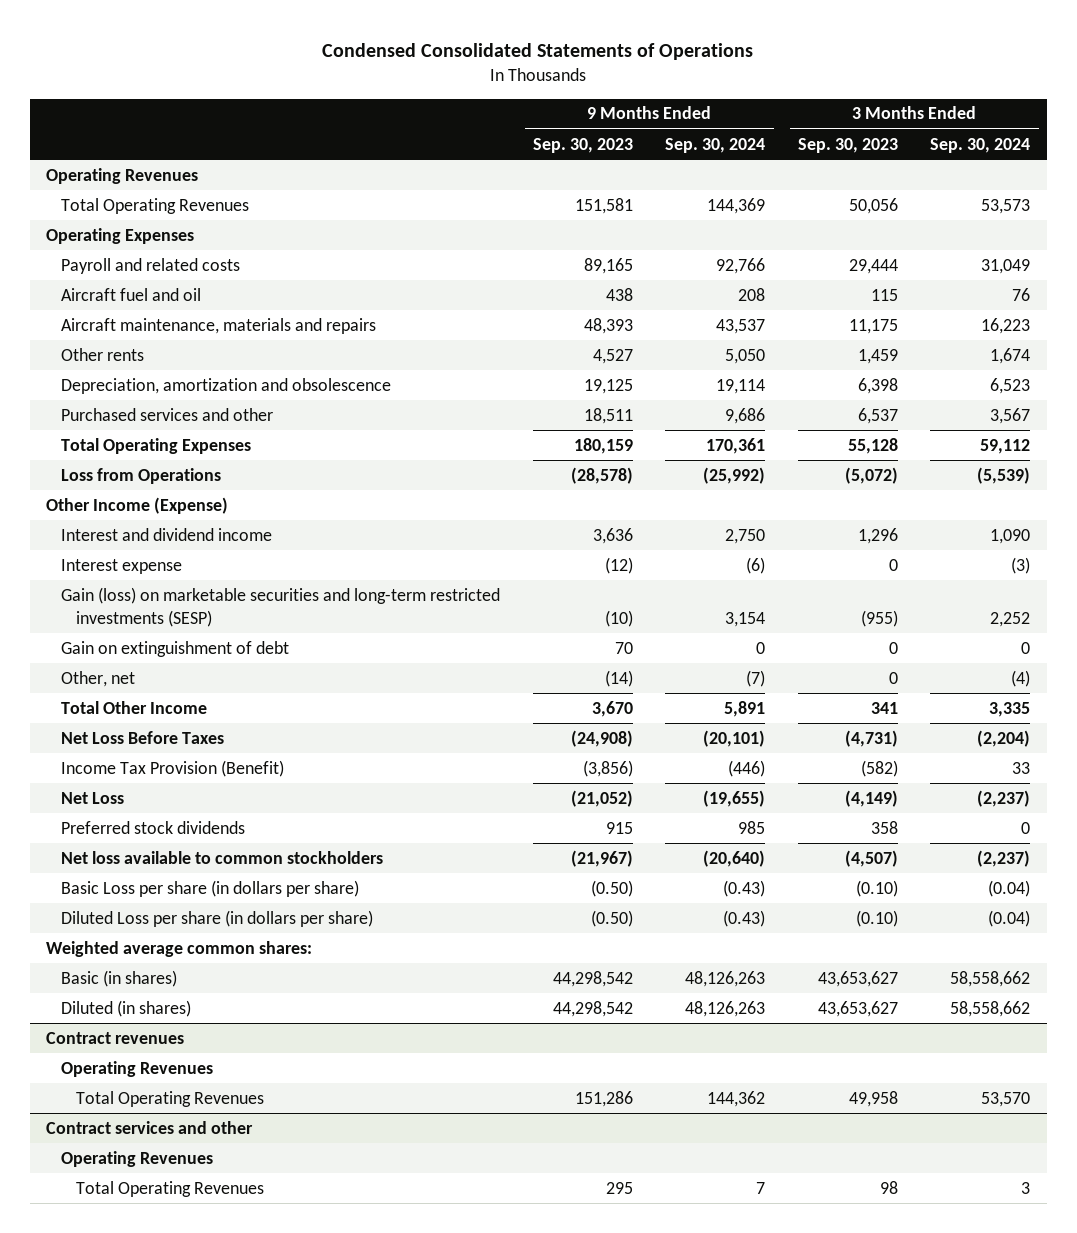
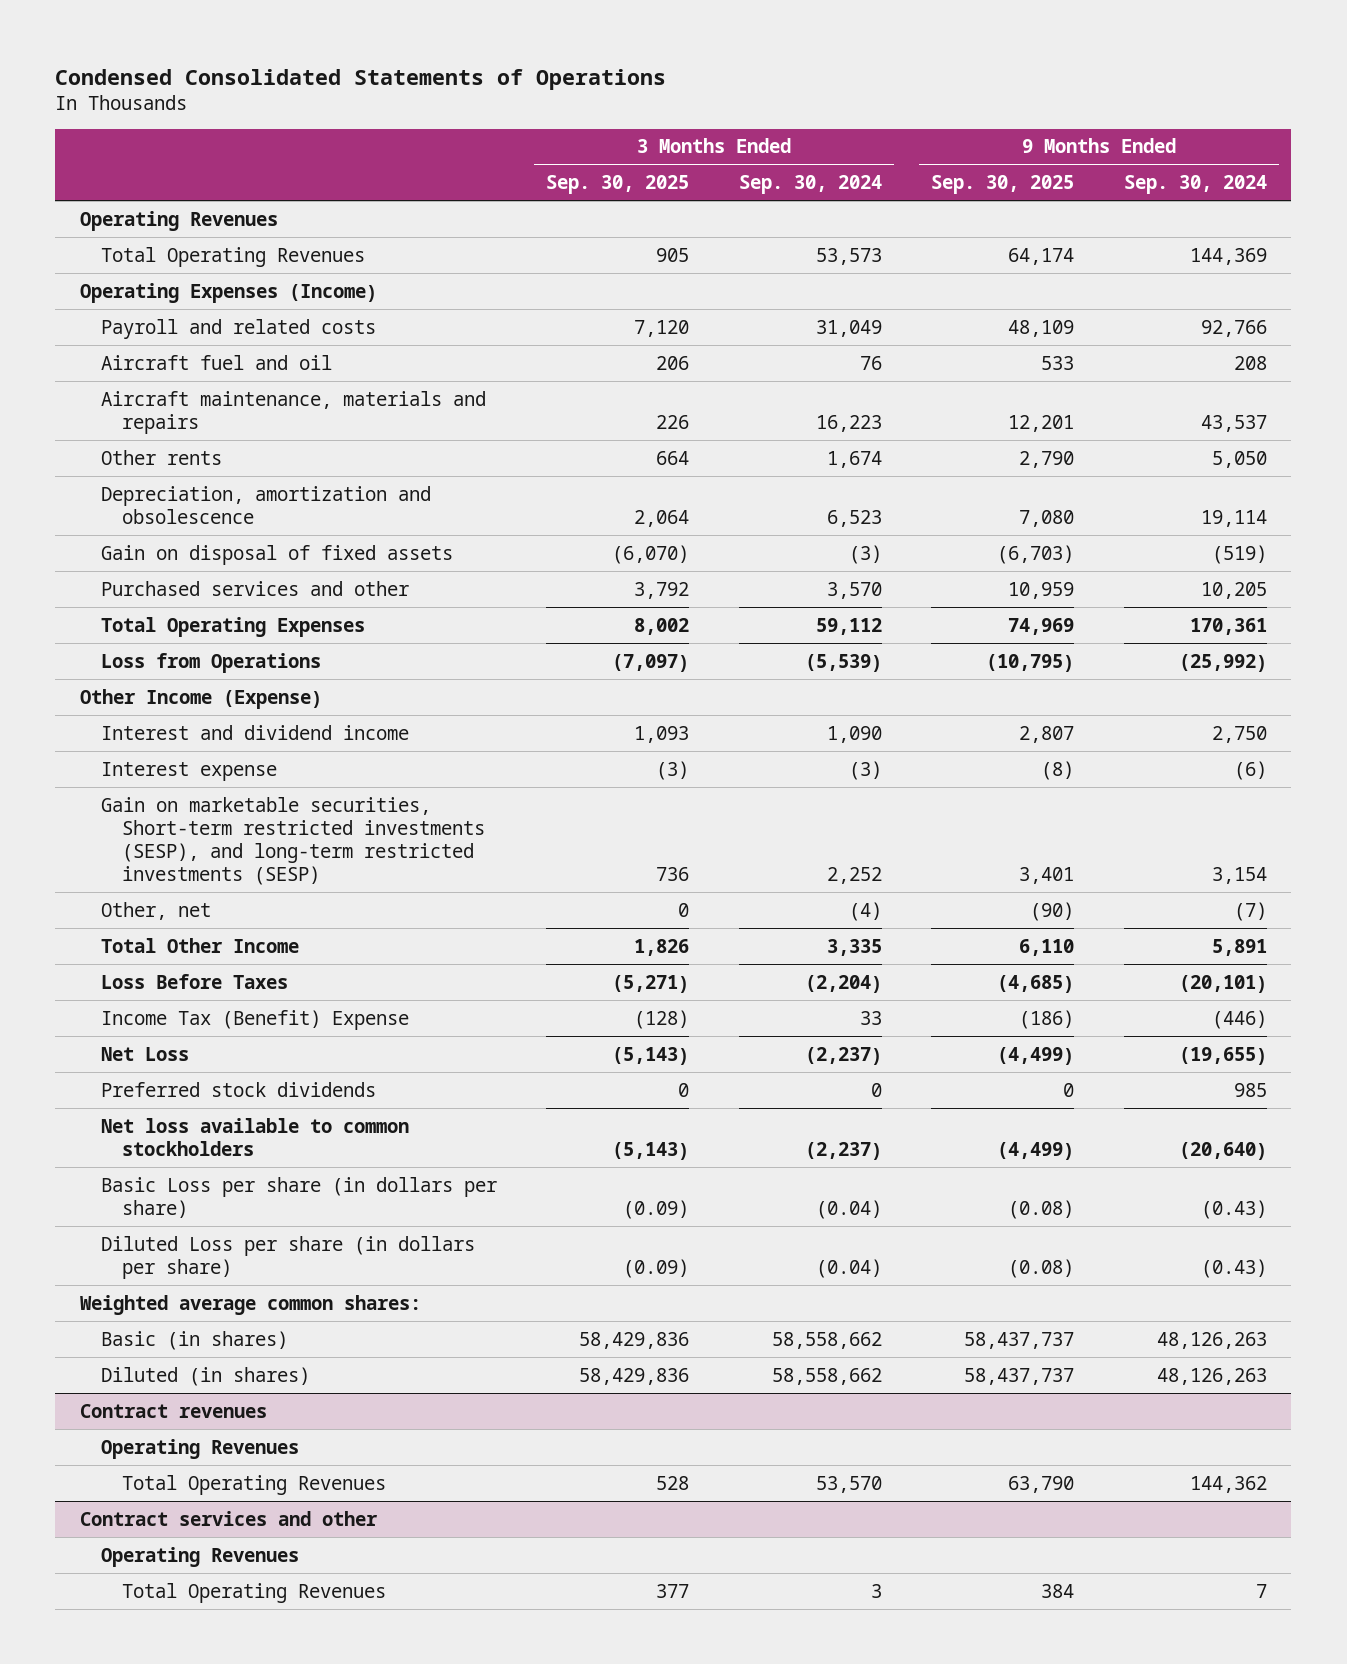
- | 9 Months Ended Sep. 30, 2023 | 9 Months Ended Sep. 30, 2024 | 3 Months Ended Sep. 30, 2023 | 3 Months Ended Sep. 30, 2024
+ | 3 Months Ended Sep. 30, 2025 | 3 Months Ended Sep. 30, 2024 | 9 Months Ended Sep. 30, 2025 | 9 Months Ended Sep. 30, 2024
- Operating Expenses
+ Operating Expenses (Income)
- Purchased services and other | 18,511 | 9,686 | 6,537 | 3,567
+ Gain on disposal of fixed assets | (6,070) | (3) | (6,703) | (519)
+ Purchased services and other | 3,792 | 3,570 | 10,959 | 10,205
- Gain (loss) on marketable securities and long-term restricted investments (SESP) | (10) | 3,154 | (955) | 2,252
- Gain on extinguishment of debt | 70 | 0 | 0 | 0
+ Gain on marketable securities, Short-term restricted investments (SESP), and long-term restricted investments (SESP) | 736 | 2,252 | 3,401 | 3,154
- Net Loss Before Taxes | (24,908) | (20,101) | (4,731) | (2,204)
- Income Tax Provision (Benefit) | (3,856) | (446) | (582) | 33
+ Loss Before Taxes | (5,271) | (2,204) | (4,685) | (20,101)
+ Income Tax (Benefit) Expense | (128) | 33 | (186) | (446)

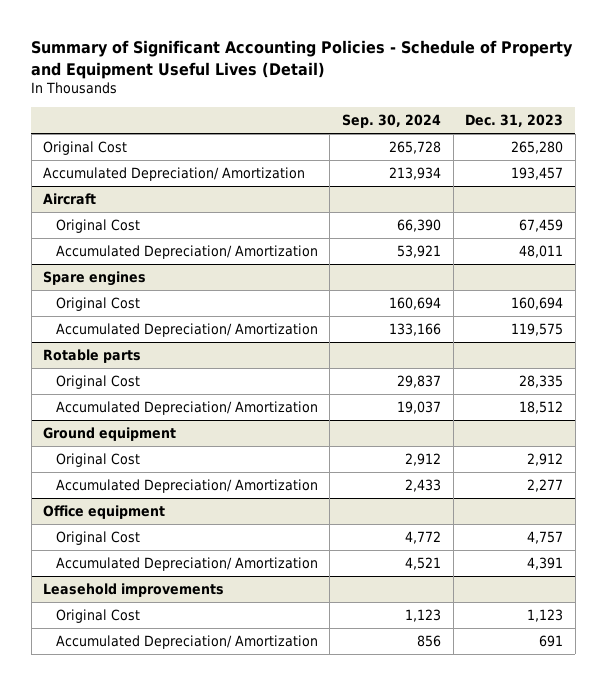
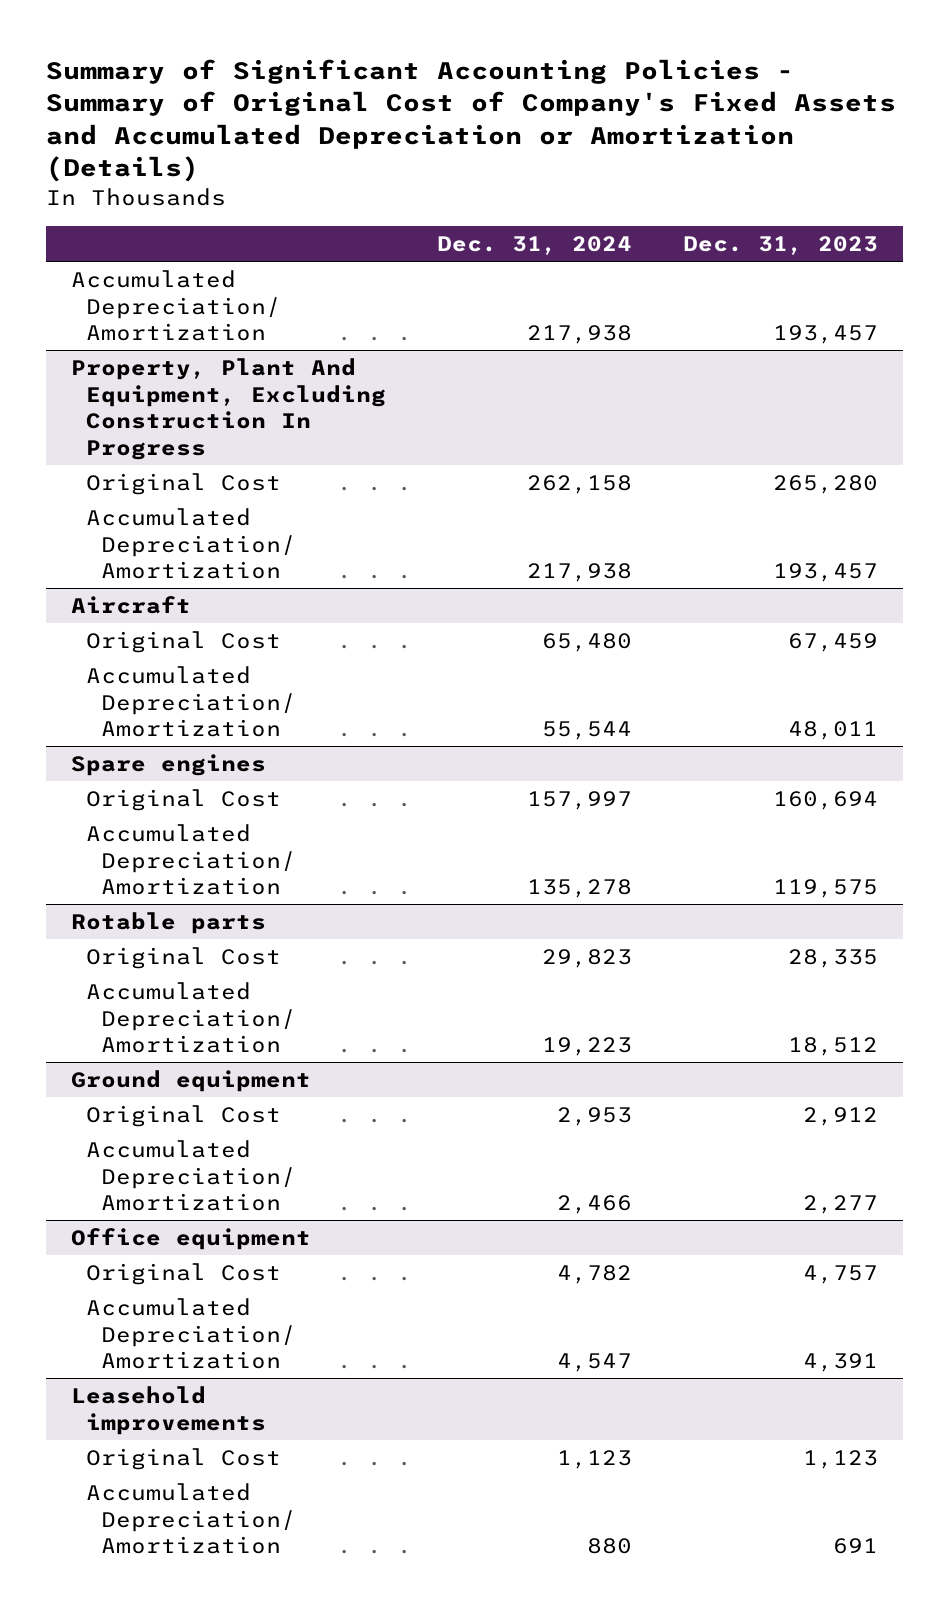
- Summary of Significant Accounting Policies - Schedule of Property and Equipment Useful Lives (Detail)
+ Summary of Significant Accounting Policies - Summary of Original Cost of Company's Fixed Assets and Accumulated Depreciation or Amortization (Details)
- | Sep. 30, 2024 | Dec. 31, 2023
+ | Dec. 31, 2024 | Dec. 31, 2023
+ Accumulated Depreciation/ Amortization | 217,938 | 193,457
+ Property, Plant And Equipment, Excluding Construction In Progress

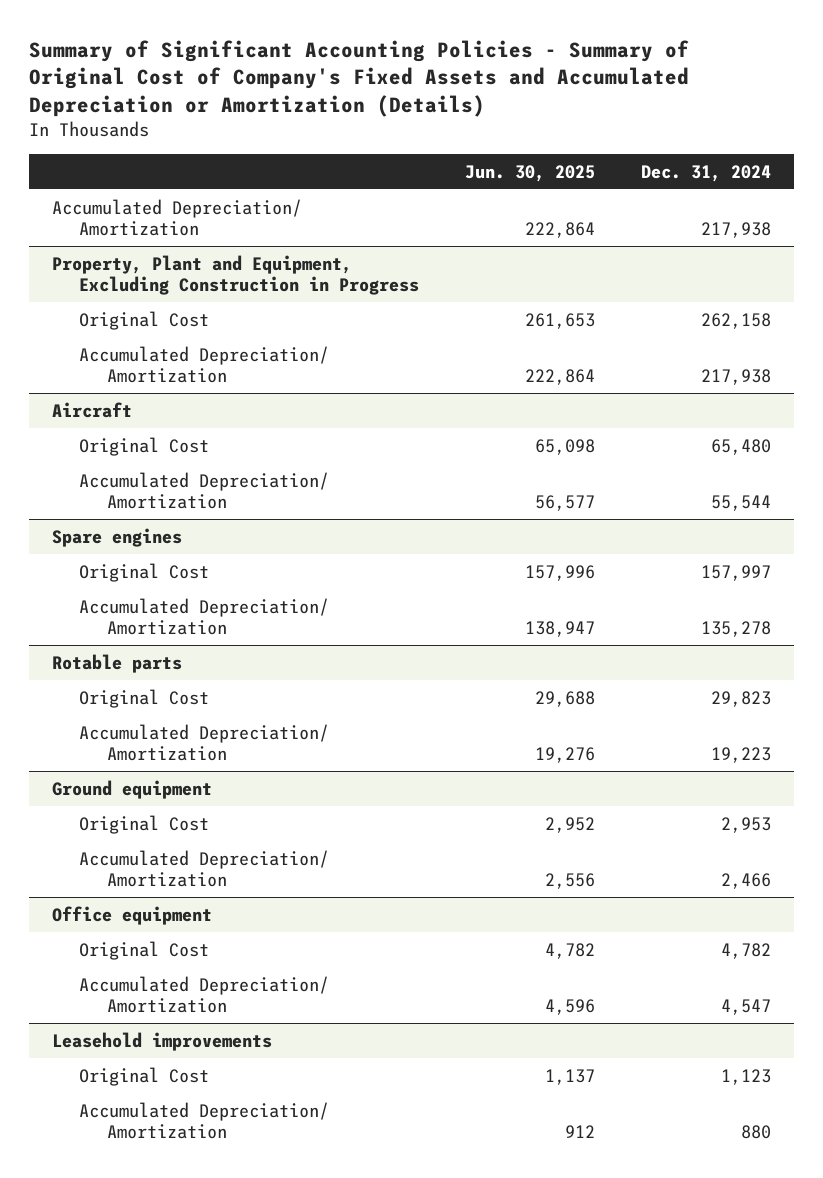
- | Dec. 31, 2024 | Dec. 31, 2023
+ | Jun. 30, 2025 | Dec. 31, 2024
- Property, Plant And Equipment, Excluding Construction In Progress
+ Property, Plant and Equipment, Excluding Construction in Progress

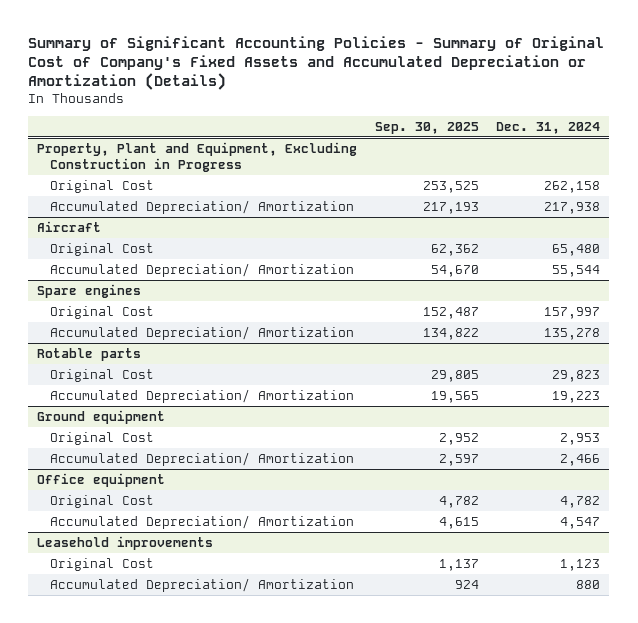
- | Jun. 30, 2025 | Dec. 31, 2024
+ | Sep. 30, 2025 | Dec. 31, 2024
- Accumulated Depreciation/ Amortization | 222,864 | 217,938

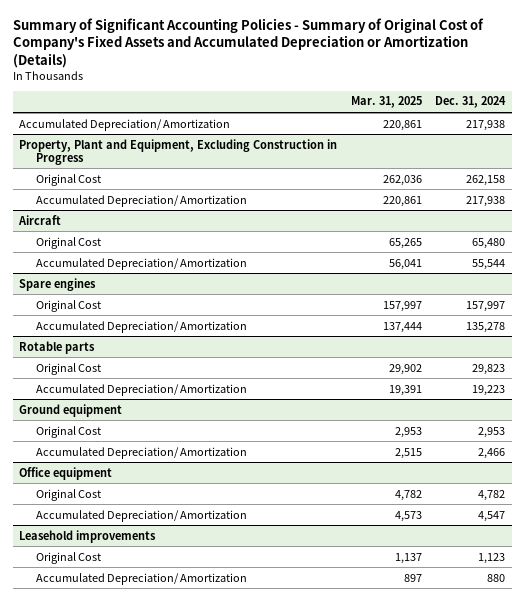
- | Sep. 30, 2025 | Dec. 31, 2024
+ | Mar. 31, 2025 | Dec. 31, 2024
+ Accumulated Depreciation/ Amortization | 220,861 | 217,938

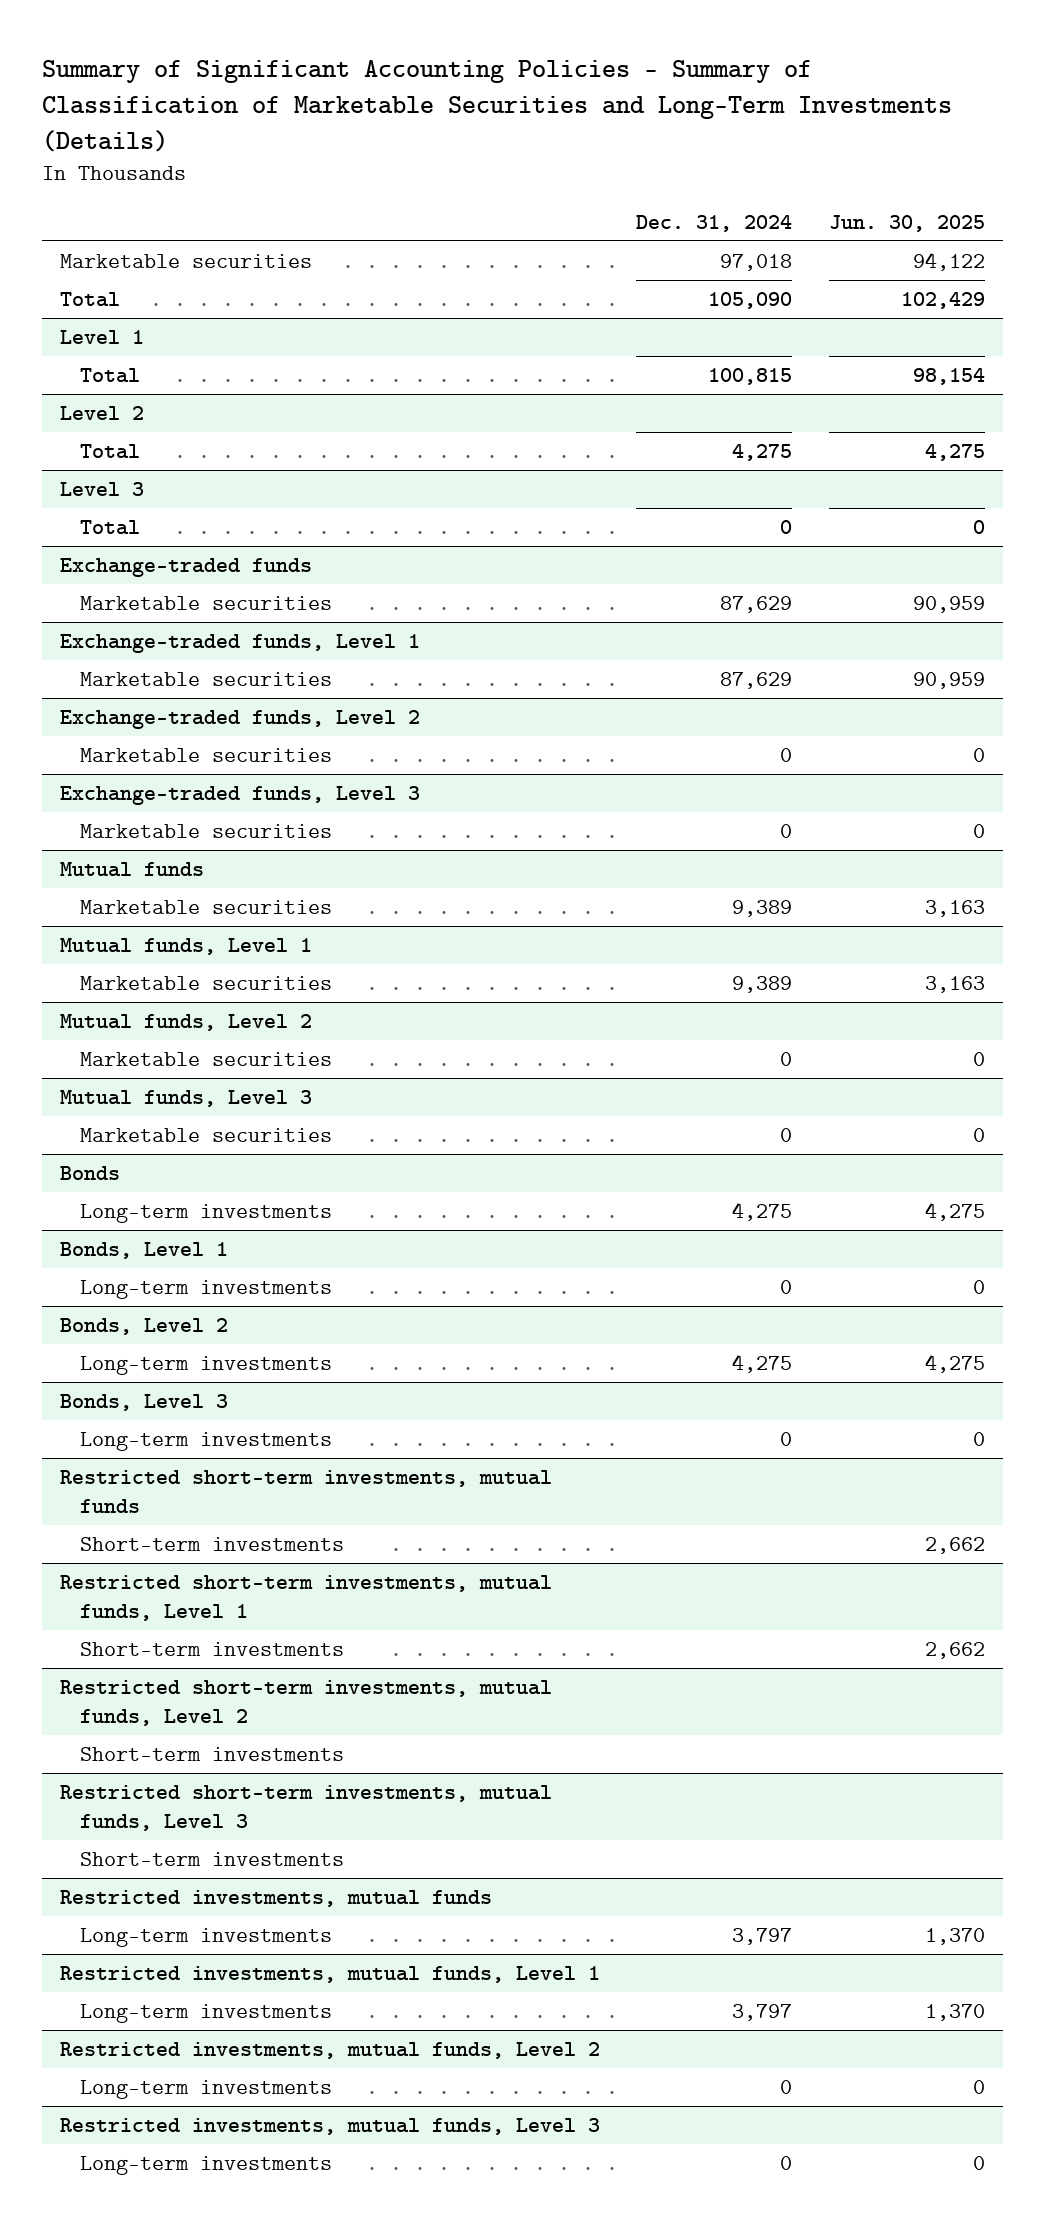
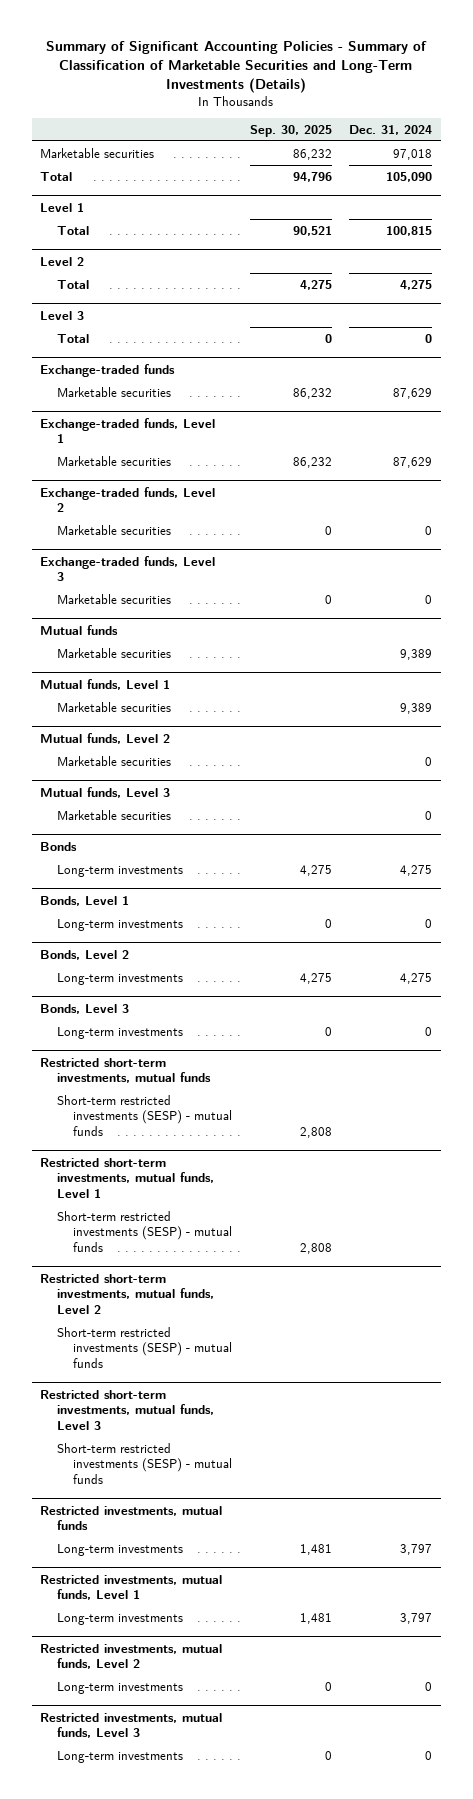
- | Dec. 31, 2024 | Jun. 30, 2025
+ | Sep. 30, 2025 | Dec. 31, 2024
@ Restricted short-term investments, mutual funds
- Short-term investments | | 2,662
+ Short-term restricted investments (SESP) - mutual funds | 2,808 |
@ Restricted short-term investments, mutual funds, Level 1
- Short-term investments | | 2,662
+ Short-term restricted investments (SESP) - mutual funds | 2,808 |
@ Restricted short-term investments, mutual funds, Level 2
- Short-term investments
+ Short-term restricted investments (SESP) - mutual funds
@ Restricted short-term investments, mutual funds, Level 3
- Short-term investments
+ Short-term restricted investments (SESP) - mutual funds

